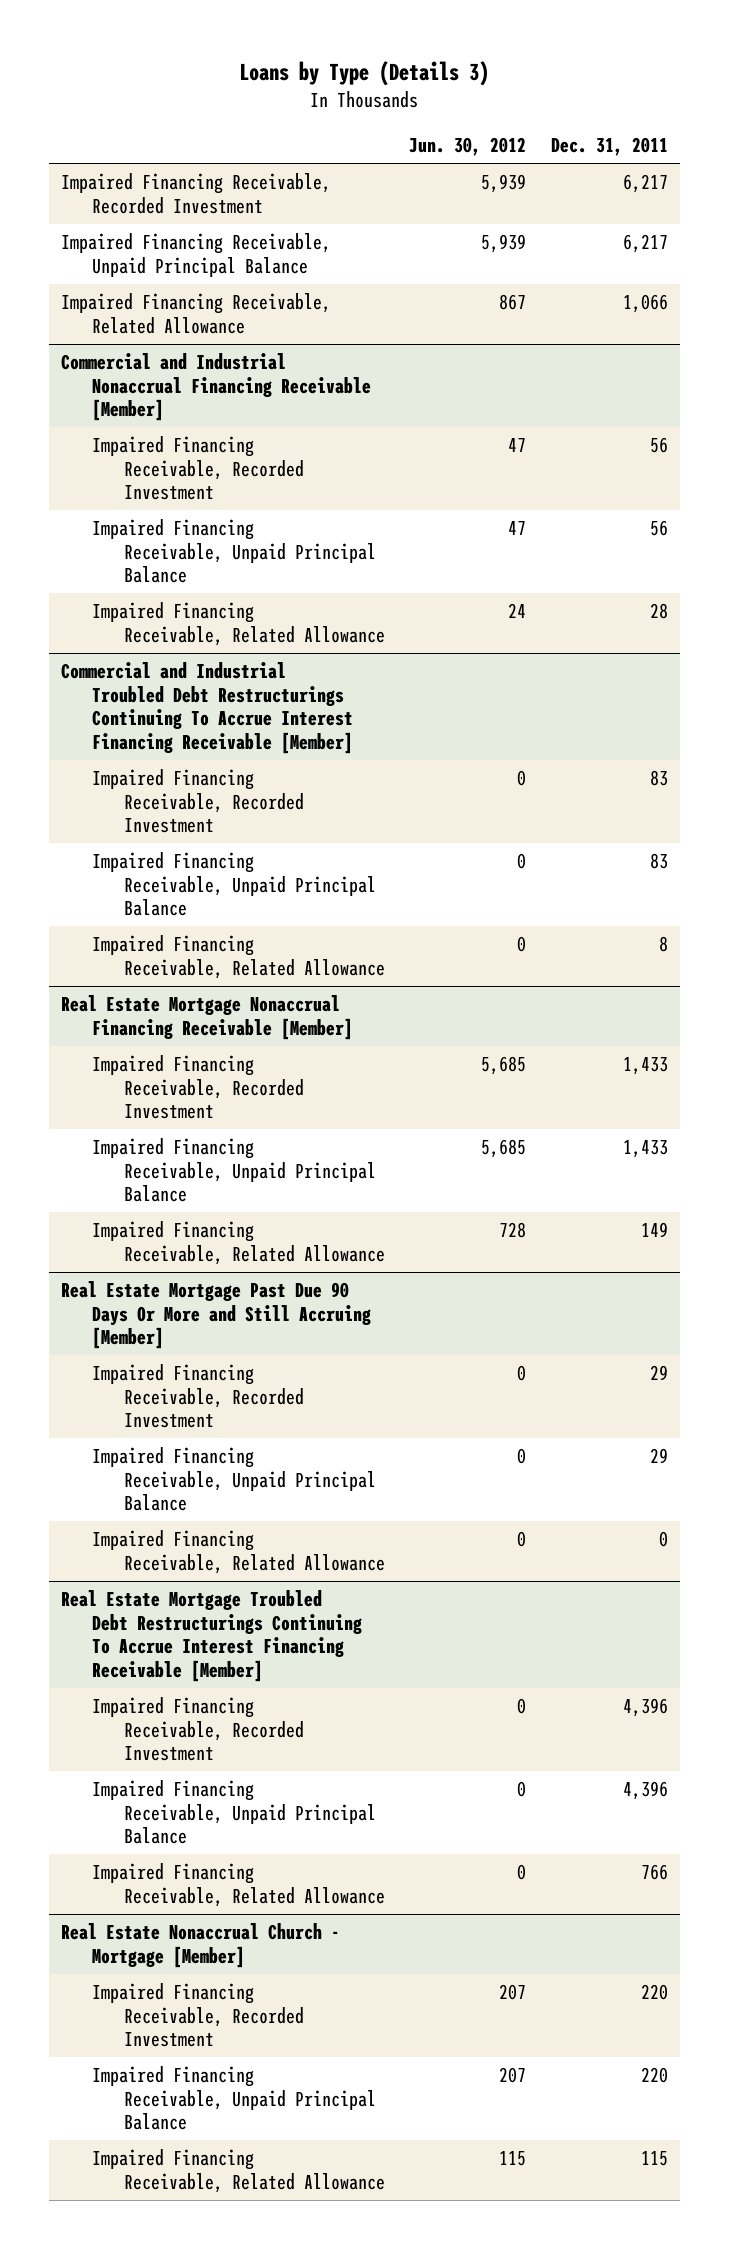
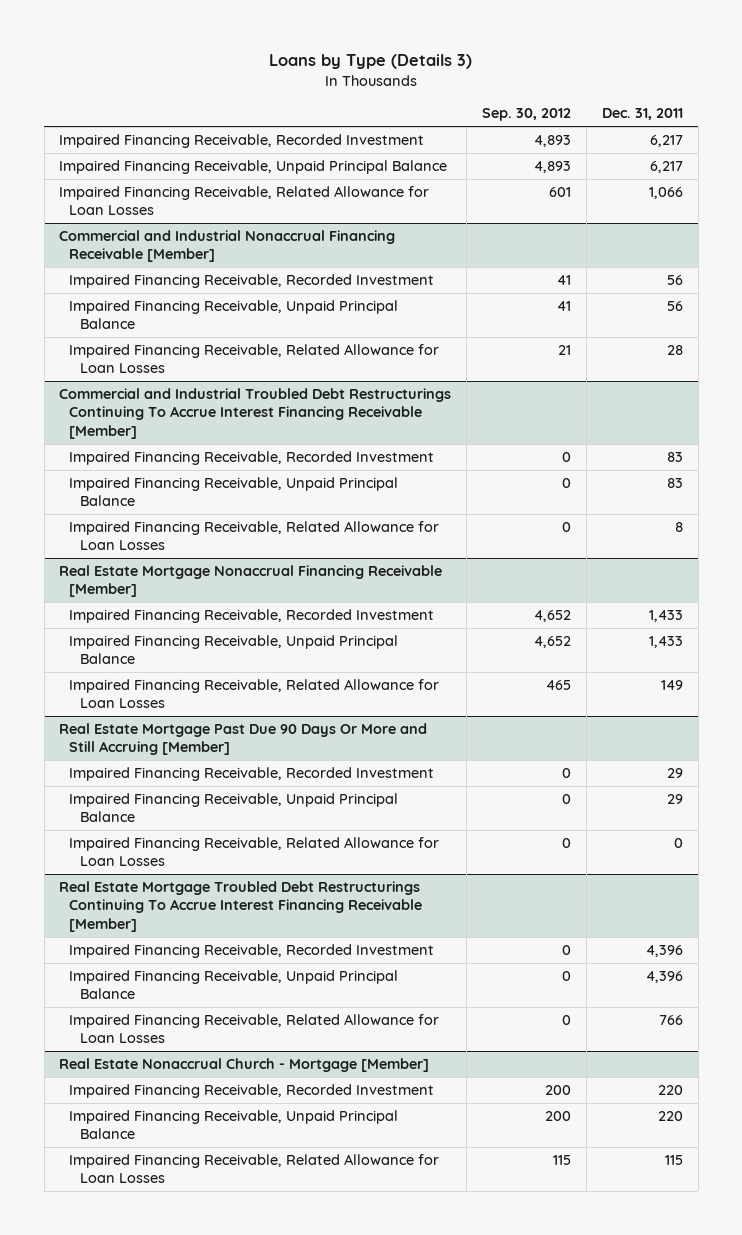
- | Jun. 30, 2012 | Dec. 31, 2011
+ | Sep. 30, 2012 | Dec. 31, 2011
- Impaired Financing Receivable, Related Allowance | 867 | 1,066
+ Impaired Financing Receivable, Related Allowance for Loan Losses | 601 | 1,066
@ Commercial and Industrial Nonaccrual Financing Receivable [Member]
- Impaired Financing Receivable, Related Allowance | 24 | 28
+ Impaired Financing Receivable, Related Allowance for Loan Losses | 21 | 28
@ Commercial and Industrial Troubled Debt Restructurings Continuing To Accrue Interest Financing Receivable [Member]
- Impaired Financing Receivable, Related Allowance | 0 | 8
+ Impaired Financing Receivable, Related Allowance for Loan Losses | 0 | 8
@ Real Estate Mortgage Nonaccrual Financing Receivable [Member]
- Impaired Financing Receivable, Related Allowance | 728 | 149
+ Impaired Financing Receivable, Related Allowance for Loan Losses | 465 | 149
@ Real Estate Mortgage Past Due 90 Days Or More and Still Accruing [Member]
- Impaired Financing Receivable, Related Allowance | 0 | 0
+ Impaired Financing Receivable, Related Allowance for Loan Losses | 0 | 0
@ Real Estate Mortgage Troubled Debt Restructurings Continuing To Accrue Interest Financing Receivable [Member]
- Impaired Financing Receivable, Related Allowance | 0 | 766
+ Impaired Financing Receivable, Related Allowance for Loan Losses | 0 | 766
@ Real Estate Nonaccrual Church - Mortgage [Member]
- Impaired Financing Receivable, Related Allowance | 115 | 115
+ Impaired Financing Receivable, Related Allowance for Loan Losses | 115 | 115

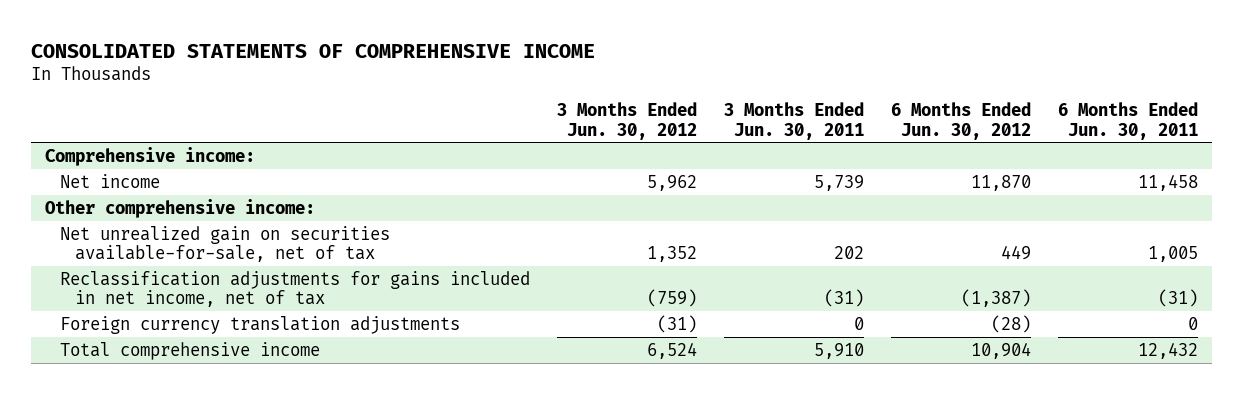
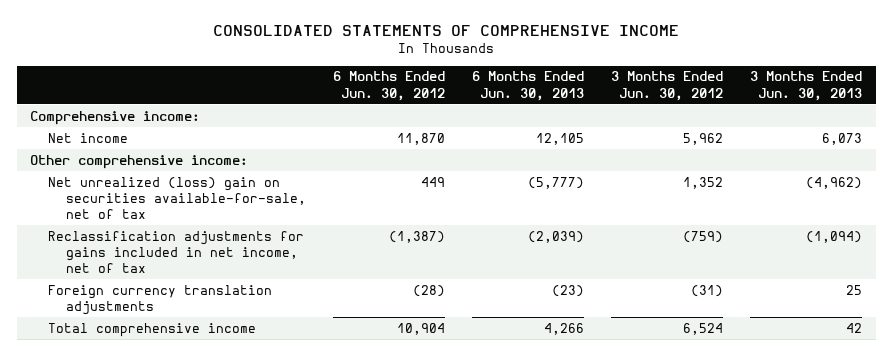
- | 3 Months Ended Jun. 30, 2012 | 3 Months Ended Jun. 30, 2011 | 6 Months Ended Jun. 30, 2012 | 6 Months Ended Jun. 30, 2011
+ | 6 Months Ended Jun. 30, 2012 | 6 Months Ended Jun. 30, 2013 | 3 Months Ended Jun. 30, 2012 | 3 Months Ended Jun. 30, 2013
- Net unrealized gain on securities available-for-sale, net of tax | 1,352 | 202 | 449 | 1,005
+ Net unrealized (loss) gain on securities available-for-sale, net of tax | 449 | (5,777) | 1,352 | (4,962)

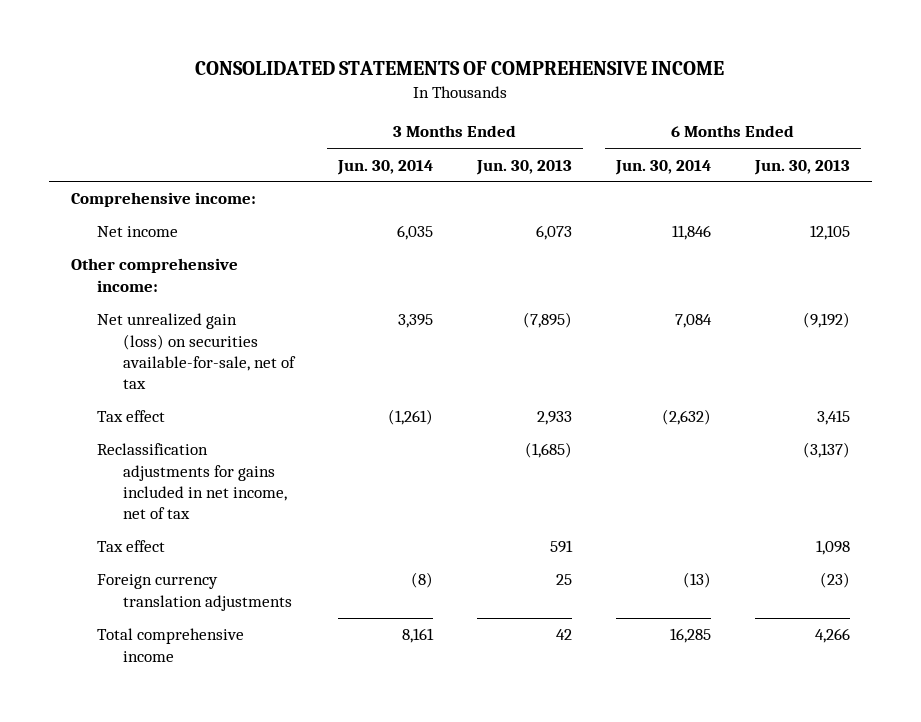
- | 6 Months Ended Jun. 30, 2012 | 6 Months Ended Jun. 30, 2013 | 3 Months Ended Jun. 30, 2012 | 3 Months Ended Jun. 30, 2013
+ | 3 Months Ended Jun. 30, 2014 | 3 Months Ended Jun. 30, 2013 | 6 Months Ended Jun. 30, 2014 | 6 Months Ended Jun. 30, 2013
- Net unrealized (loss) gain on securities available-for-sale, net of tax | 449 | (5,777) | 1,352 | (4,962)
- Reclassification adjustments for gains included in net income, net of tax | (1,387) | (2,039) | (759) | (1,094)
+ Net unrealized gain (loss) on securities available-for-sale, net of tax | 3,395 | (7,895) | 7,084 | (9,192)
+ Tax effect | (1,261) | 2,933 | (2,632) | 3,415
+ Reclassification adjustments for gains included in net income, net of tax | | (1,685) | | (3,137)
+ Tax effect | | 591 | | 1,098

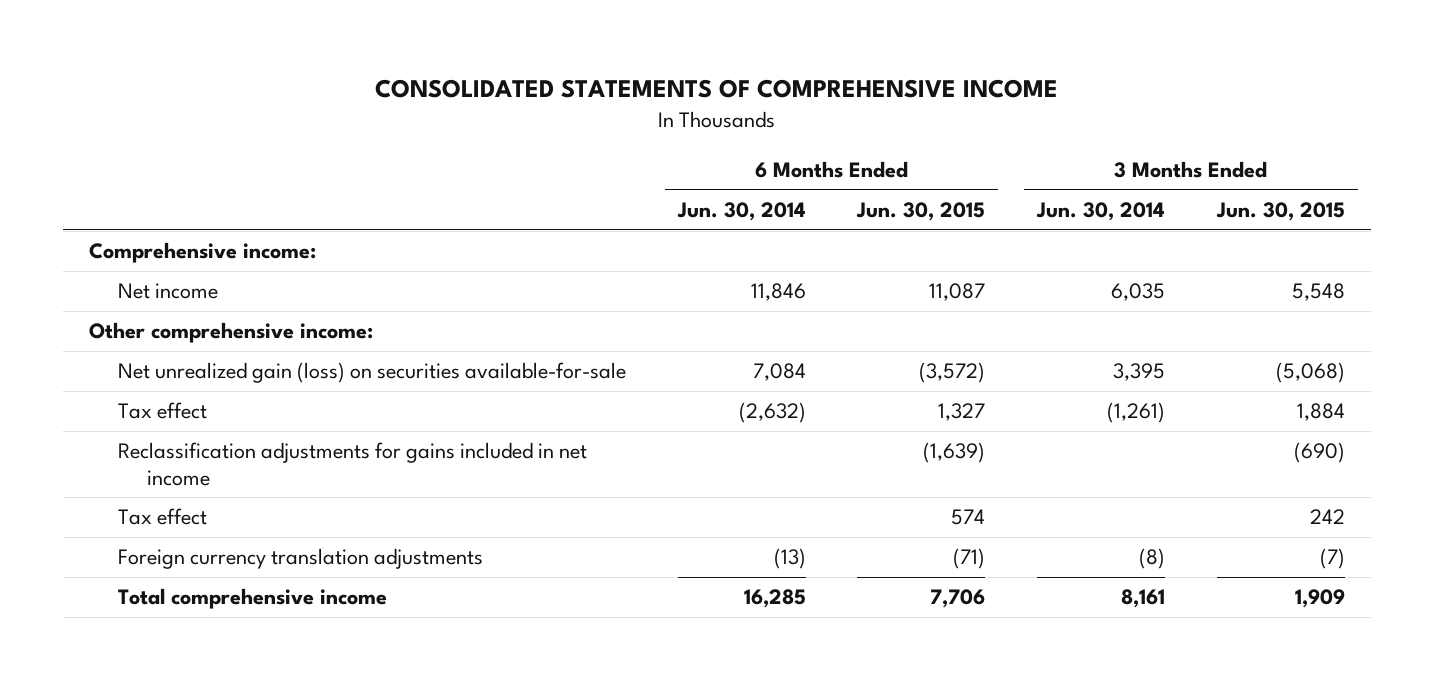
- | 3 Months Ended Jun. 30, 2014 | 3 Months Ended Jun. 30, 2013 | 6 Months Ended Jun. 30, 2014 | 6 Months Ended Jun. 30, 2013
+ | 6 Months Ended Jun. 30, 2014 | 6 Months Ended Jun. 30, 2015 | 3 Months Ended Jun. 30, 2014 | 3 Months Ended Jun. 30, 2015
- Net unrealized gain (loss) on securities available-for-sale, net of tax | 3,395 | (7,895) | 7,084 | (9,192)
+ Net unrealized gain (loss) on securities available-for-sale | 7,084 | (3,572) | 3,395 | (5,068)
- Reclassification adjustments for gains included in net income, net of tax | | (1,685) | | (3,137)
+ Reclassification adjustments for gains included in net income | | (1,639) | | (690)

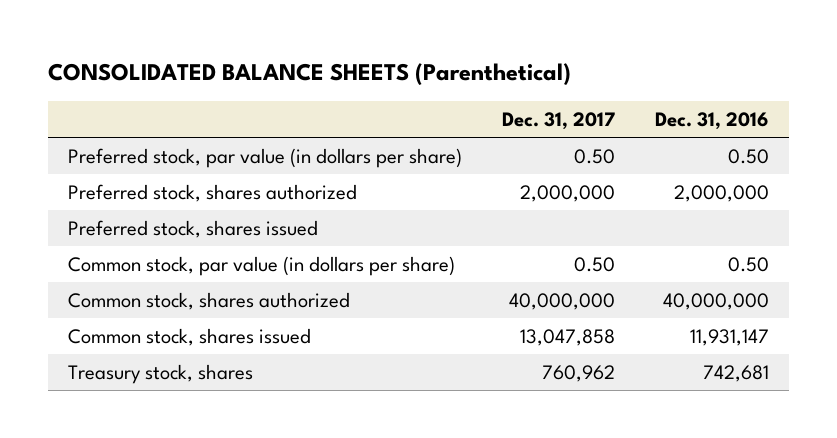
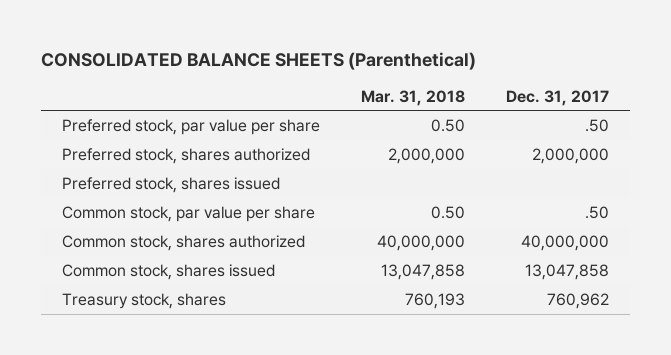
- | Dec. 31, 2017 | Dec. 31, 2016
+ | Mar. 31, 2018 | Dec. 31, 2017
- Preferred stock, par value (in dollars per share) | 0.50 | 0.50
+ Preferred stock, par value per share | 0.50 | .50
- Common stock, par value (in dollars per share) | 0.50 | 0.50
+ Common stock, par value per share | 0.50 | .50

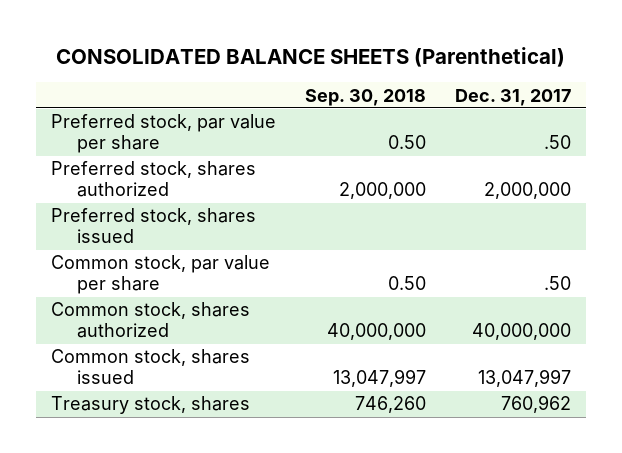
- | Mar. 31, 2018 | Dec. 31, 2017
+ | Sep. 30, 2018 | Dec. 31, 2017
- Common stock, shares issued | 13,047,858 | 13,047,858
+ Common stock, shares issued | 13,047,997 | 13,047,997

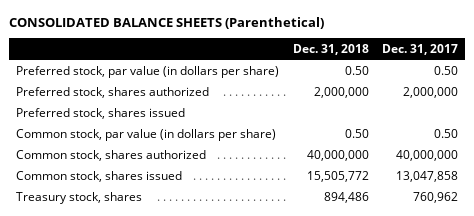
- | Sep. 30, 2018 | Dec. 31, 2017
+ | Dec. 31, 2018 | Dec. 31, 2017
- Preferred stock, par value per share | 0.50 | .50
+ Preferred stock, par value (in dollars per share) | 0.50 | 0.50
- Common stock, par value per share | 0.50 | .50
+ Common stock, par value (in dollars per share) | 0.50 | 0.50
- Common stock, shares issued | 13,047,997 | 13,047,997
+ Common stock, shares issued | 15,505,772 | 13,047,858

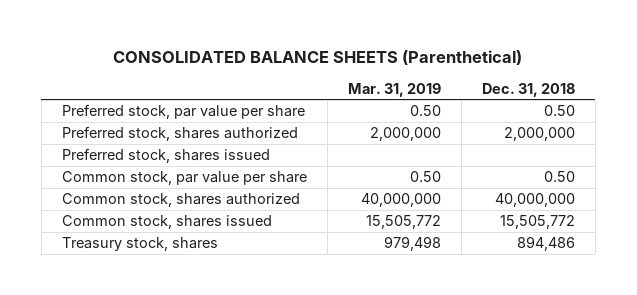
- | Dec. 31, 2018 | Dec. 31, 2017
+ | Mar. 31, 2019 | Dec. 31, 2018
- Preferred stock, par value (in dollars per share) | 0.50 | 0.50
+ Preferred stock, par value per share | 0.50 | 0.50
- Common stock, par value (in dollars per share) | 0.50 | 0.50
+ Common stock, par value per share | 0.50 | 0.50

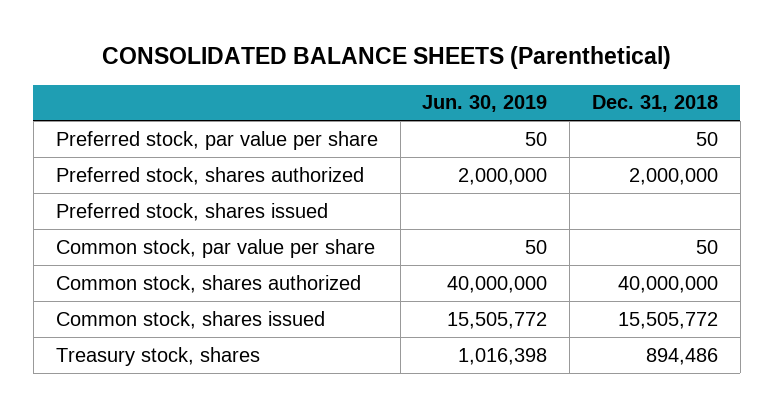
- | Mar. 31, 2019 | Dec. 31, 2018
+ | Jun. 30, 2019 | Dec. 31, 2018
- Preferred stock, par value per share | 0.50 | 0.50
+ Preferred stock, par value per share | 50 | 50
- Common stock, par value per share | 0.50 | 0.50
+ Common stock, par value per share | 50 | 50

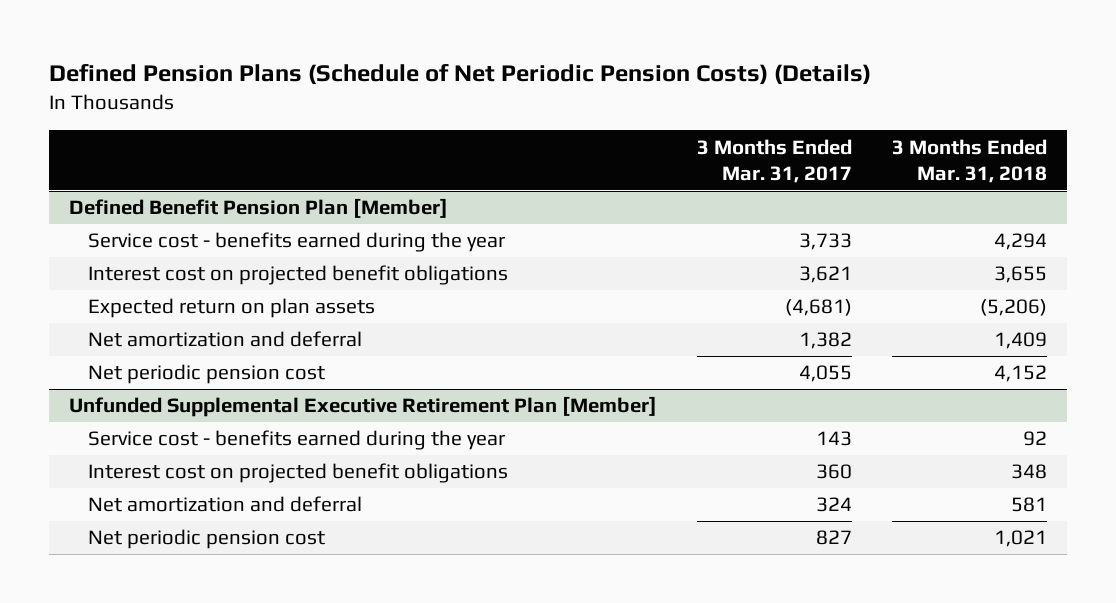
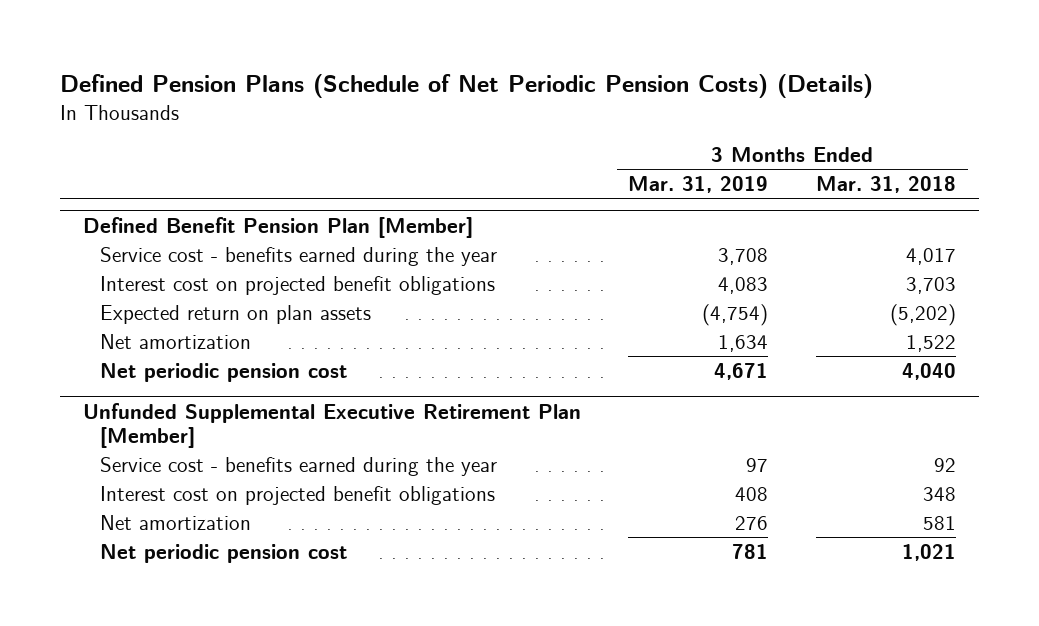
- | 3 Months Ended Mar. 31, 2017 | 3 Months Ended Mar. 31, 2018
+ | 3 Months Ended Mar. 31, 2019 | 3 Months Ended Mar. 31, 2018
@ Defined Benefit Pension Plan [Member]
- Service cost - benefits earned during the year | 3,733 | 4,294
- Interest cost on projected benefit obligations | 3,621 | 3,655
- Expected return on plan assets | (4,681) | (5,206)
- Net amortization and deferral | 1,382 | 1,409
- Net periodic pension cost | 4,055 | 4,152
+ Service cost - benefits earned during the year | 3,708 | 4,017
+ Interest cost on projected benefit obligations | 4,083 | 3,703
+ Expected return on plan assets | (4,754) | (5,202)
+ Net amortization | 1,634 | 1,522
+ Net periodic pension cost | 4,671 | 4,040
@ Unfunded Supplemental Executive Retirement Plan [Member]
- Net amortization and deferral | 324 | 581
+ Net amortization | 276 | 581

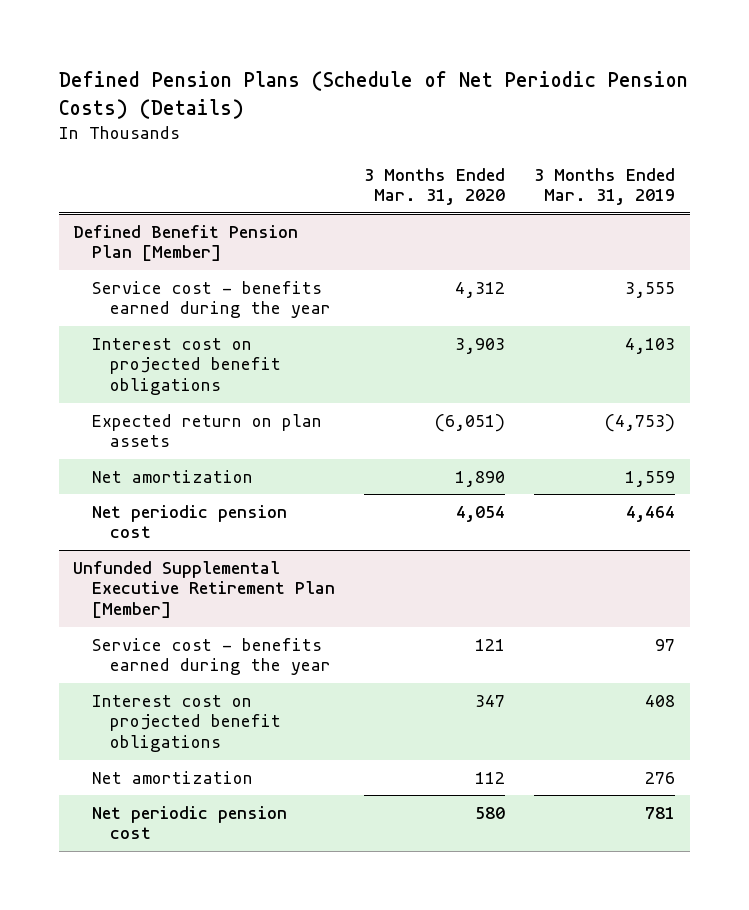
- | 3 Months Ended Mar. 31, 2019 | 3 Months Ended Mar. 31, 2018
+ | 3 Months Ended Mar. 31, 2020 | 3 Months Ended Mar. 31, 2019
@ Defined Benefit Pension Plan [Member]
- Service cost - benefits earned during the year | 3,708 | 4,017
- Interest cost on projected benefit obligations | 4,083 | 3,703
- Expected return on plan assets | (4,754) | (5,202)
- Net amortization | 1,634 | 1,522
- Net periodic pension cost | 4,671 | 4,040
+ Service cost - benefits earned during the year | 4,312 | 3,555
+ Interest cost on projected benefit obligations | 3,903 | 4,103
+ Expected return on plan assets | (6,051) | (4,753)
+ Net amortization | 1,890 | 1,559
+ Net periodic pension cost | 4,054 | 4,464

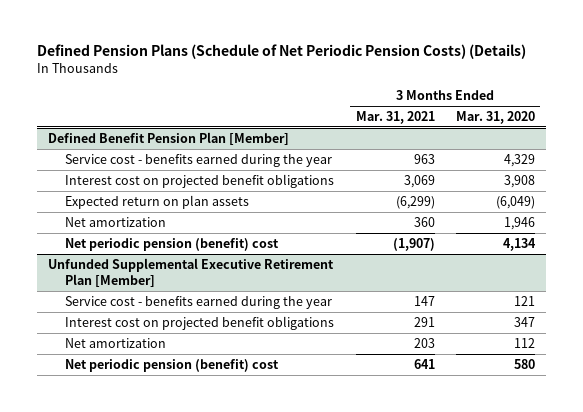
- | 3 Months Ended Mar. 31, 2020 | 3 Months Ended Mar. 31, 2019
+ | 3 Months Ended Mar. 31, 2021 | 3 Months Ended Mar. 31, 2020
@ Defined Benefit Pension Plan [Member]
- Service cost - benefits earned during the year | 4,312 | 3,555
- Interest cost on projected benefit obligations | 3,903 | 4,103
- Expected return on plan assets | (6,051) | (4,753)
- Net amortization | 1,890 | 1,559
- Net periodic pension cost | 4,054 | 4,464
+ Service cost - benefits earned during the year | 963 | 4,329
+ Interest cost on projected benefit obligations | 3,069 | 3,908
+ Expected return on plan assets | (6,299) | (6,049)
+ Net amortization | 360 | 1,946
+ Net periodic pension (benefit) cost | (1,907) | 4,134
@ Unfunded Supplemental Executive Retirement Plan [Member]
- Net periodic pension cost | 580 | 781
+ Net periodic pension (benefit) cost | 641 | 580

